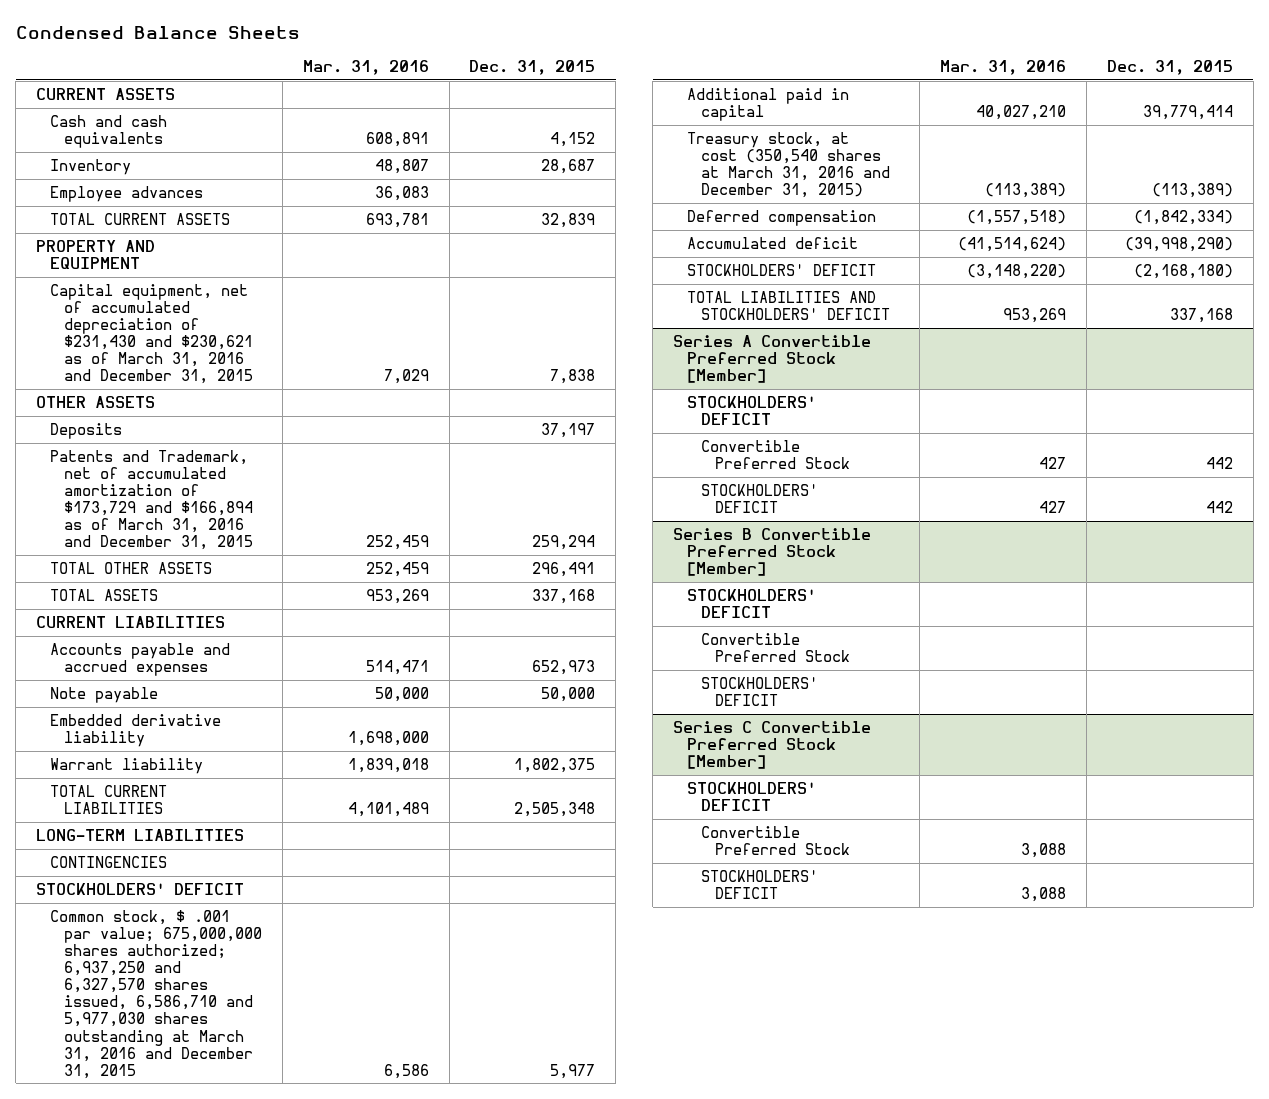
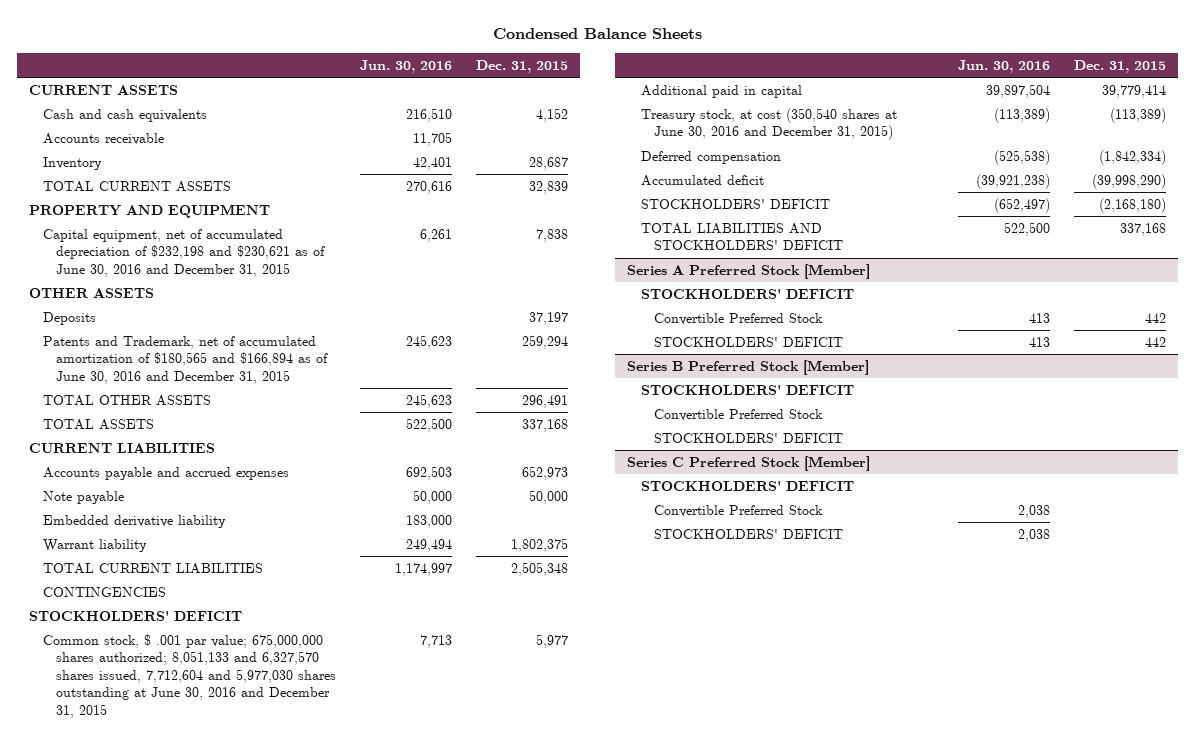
- | Mar. 31, 2016 | Dec. 31, 2015
+ | Jun. 30, 2016 | Dec. 31, 2015
+ Accounts receivable | 11,705 |
- Employee advances | 36,083 |
- Capital equipment, net of accumulated depreciation of $231,430 and $230,621 as of March 31, 2016 and December 31, 2015 | 7,029 | 7,838
+ Capital equipment, net of accumulated depreciation of $232,198 and $230,621 as of June 30, 2016 and December 31, 2015 | 6,261 | 7,838
- Patents and Trademark, net of accumulated amortization of $173,729 and $166,894 as of March 31, 2016 and December 31, 2015 | 252,459 | 259,294
+ Patents and Trademark, net of accumulated amortization of $180,565 and $166,894 as of June 30, 2016 and December 31, 2015 | 245,623 | 259,294
- LONG-TERM LIABILITIES
- Common stock, $ .001 par value; 675,000,000 shares authorized; 6,937,250 and 6,327,570 shares issued, 6,586,710 and 5,977,030 shares outstanding at March 31, 2016 and December 31, 2015 | 6,586 | 5,977
+ Common stock, $ .001 par value; 675,000,000 shares authorized; 8,051,133 and 6,327,570 shares issued, 7,712,604 and 5,977,030 shares outstanding at June 30, 2016 and December 31, 2015 | 7,713 | 5,977
- Treasury stock, at cost (350,540 shares at March 31, 2016 and December 31, 2015) | (113,389) | (113,389)
+ Treasury stock, at cost (350,540 shares at June 30, 2016 and December 31, 2015) | (113,389) | (113,389)
- Series A Convertible Preferred Stock [Member]
+ Series A Preferred Stock [Member]
- Series B Convertible Preferred Stock [Member]
+ Series B Preferred Stock [Member]
- Series C Convertible Preferred Stock [Member]
+ Series C Preferred Stock [Member]

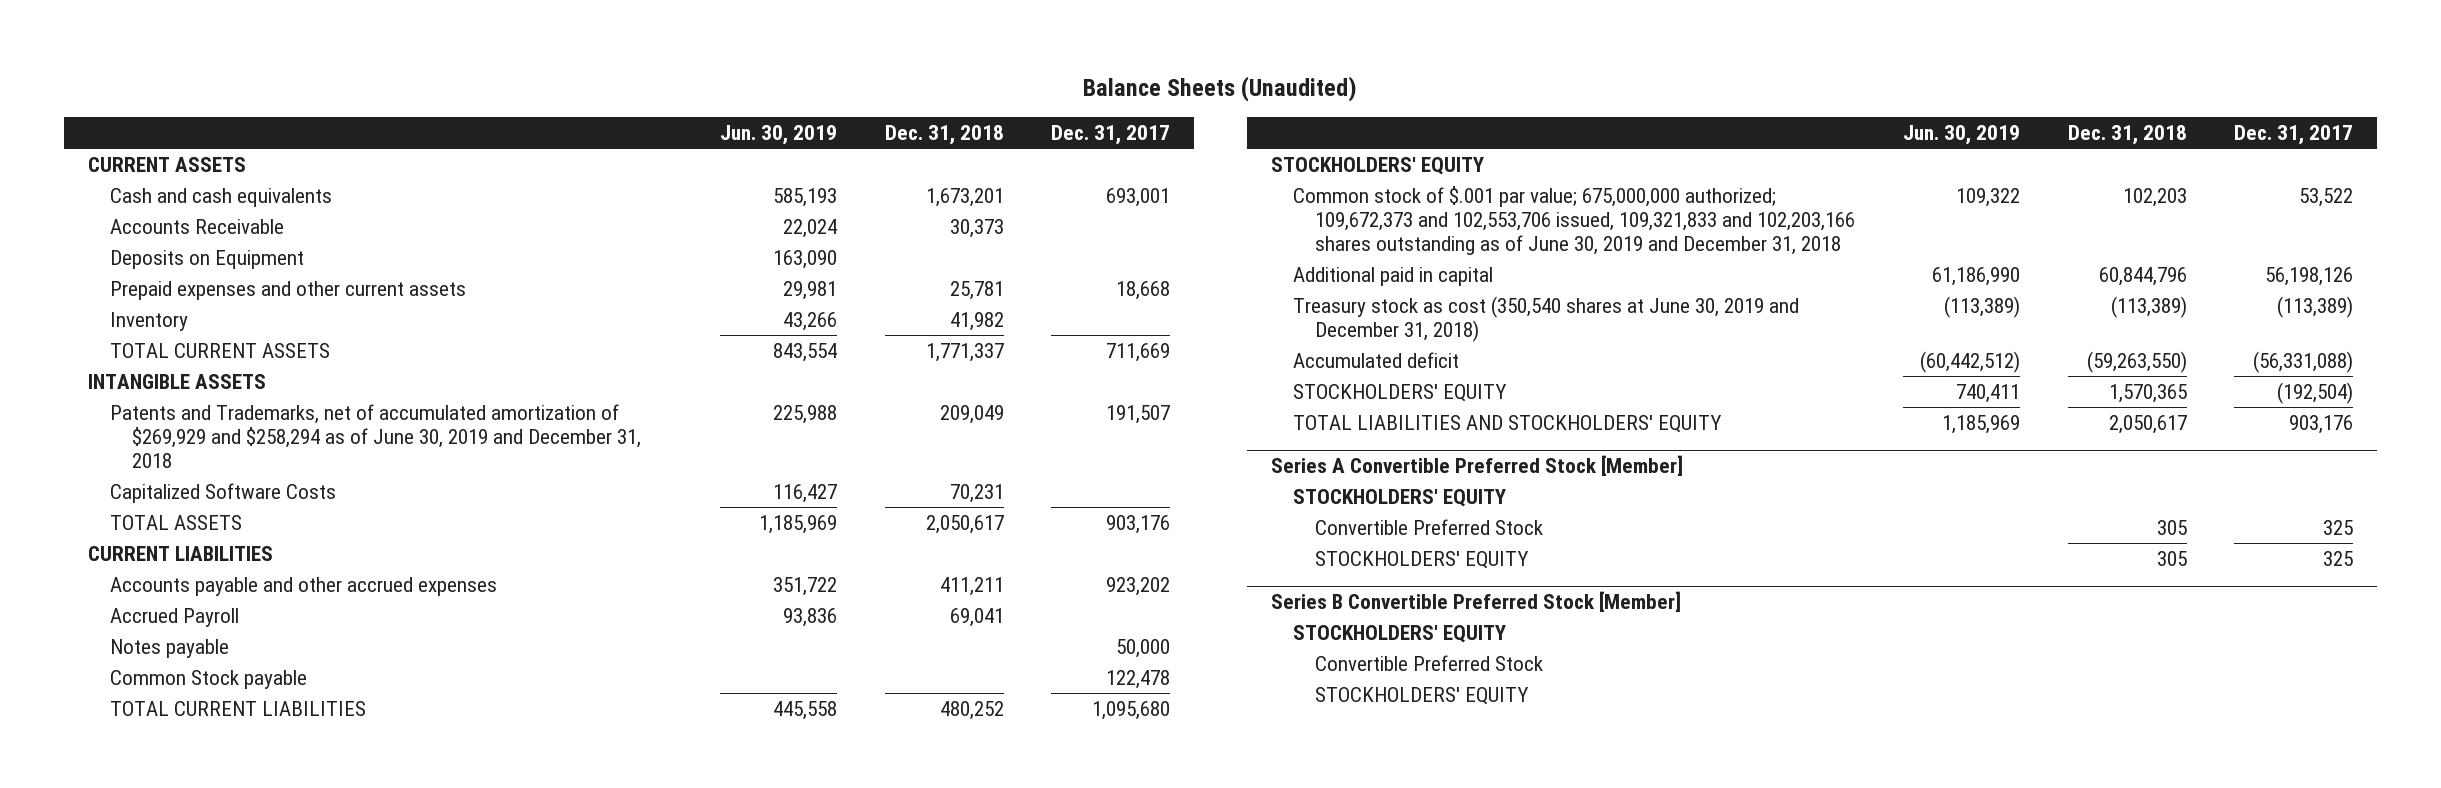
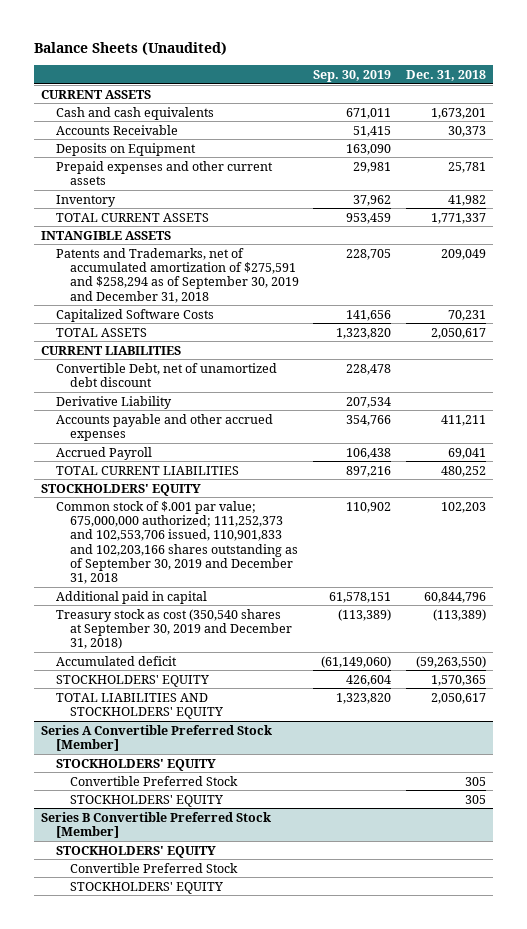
- | Jun. 30, 2019 | Dec. 31, 2018 | Dec. 31, 2017
+ | Sep. 30, 2019 | Dec. 31, 2018
- Patents and Trademarks, net of accumulated amortization of $269,929 and $258,294 as of June 30, 2019 and December 31, 2018 | 225,988 | 209,049 | 191,507
+ Patents and Trademarks, net of accumulated amortization of $275,591 and $258,294 as of September 30, 2019 and December 31, 2018 | 228,705 | 209,049
+ Convertible Debt, net of unamortized debt discount | 228,478 |
+ Derivative Liability | 207,534 |
- Notes payable | | | 50,000
- Common Stock payable | | | 122,478
- Common stock of $.001 par value; 675,000,000 authorized; 109,672,373 and 102,553,706 issued, 109,321,833 and 102,203,166 shares outstanding as of June 30, 2019 and December 31, 2018 | 109,322 | 102,203 | 53,522
+ Common stock of $.001 par value; 675,000,000 authorized; 111,252,373 and 102,553,706 issued, 110,901,833 and 102,203,166 shares outstanding as of September 30, 2019 and December 31, 2018 | 110,902 | 102,203
- Treasury stock as cost (350,540 shares at June 30, 2019 and December 31, 2018) | (113,389) | (113,389) | (113,389)
+ Treasury stock as cost (350,540 shares at September 30, 2019 and December 31, 2018) | (113,389) | (113,389)

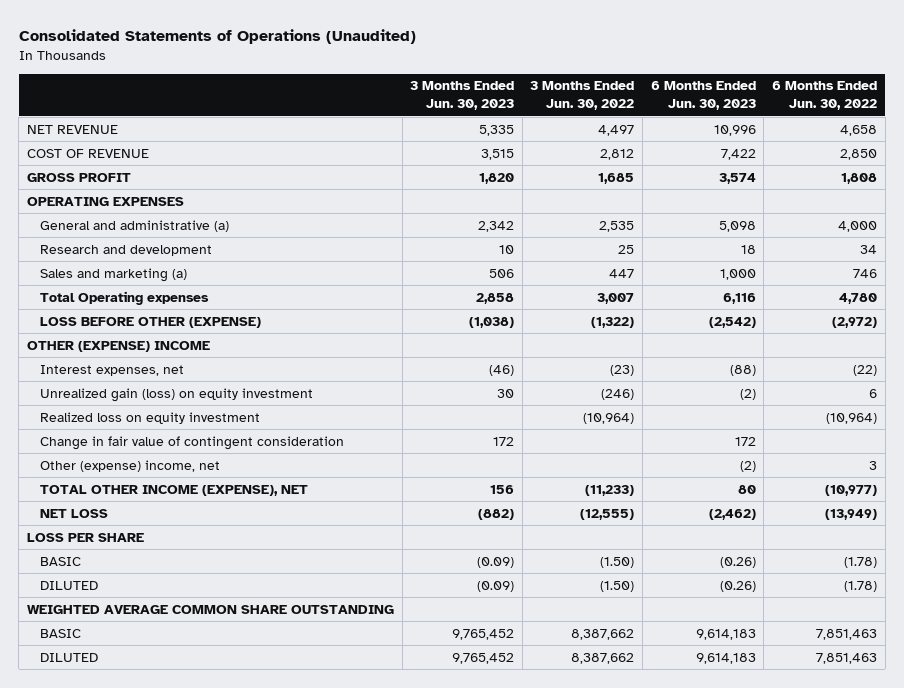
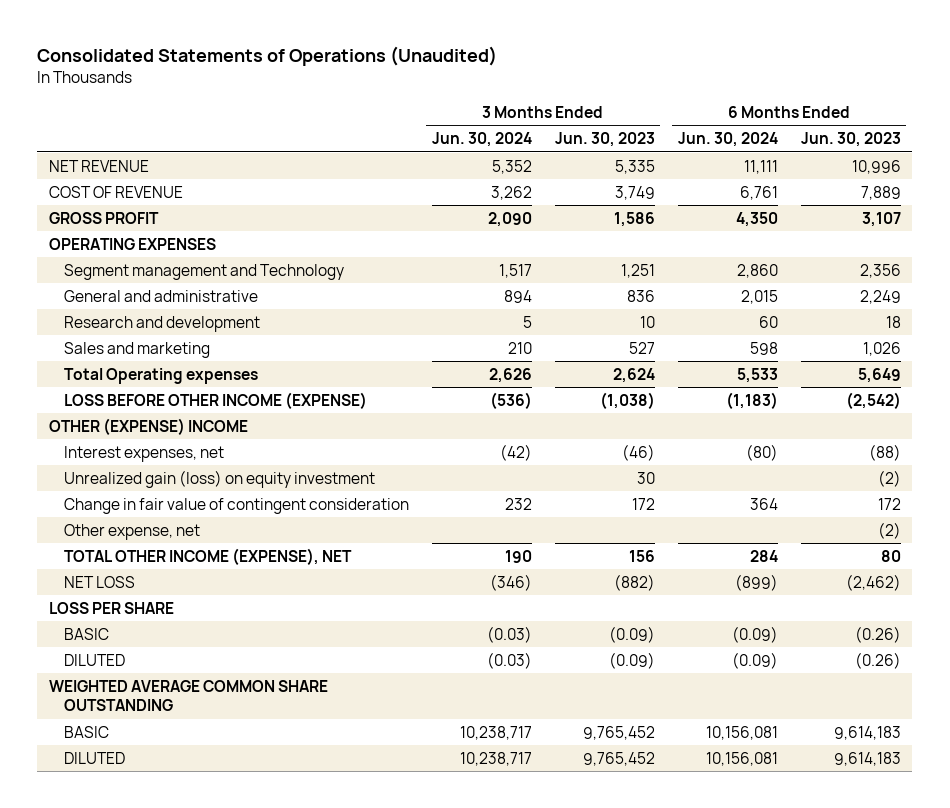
- | 3 Months Ended Jun. 30, 2023 | 3 Months Ended Jun. 30, 2022 | 6 Months Ended Jun. 30, 2023 | 6 Months Ended Jun. 30, 2022
+ | 3 Months Ended Jun. 30, 2024 | 3 Months Ended Jun. 30, 2023 | 6 Months Ended Jun. 30, 2024 | 6 Months Ended Jun. 30, 2023
- COST OF REVENUE | 3,515 | 2,812 | 7,422 | 2,850
- GROSS PROFIT | 1,820 | 1,685 | 3,574 | 1,808
+ COST OF REVENUE | 3,262 | 3,749 | 6,761 | 7,889
+ GROSS PROFIT | 2,090 | 1,586 | 4,350 | 3,107
- General and administrative (a) | 2,342 | 2,535 | 5,098 | 4,000
+ Segment management and Technology | 1,517 | 1,251 | 2,860 | 2,356
+ General and administrative | 894 | 836 | 2,015 | 2,249
- Sales and marketing (a) | 506 | 447 | 1,000 | 746
- Total Operating expenses | 2,858 | 3,007 | 6,116 | 4,780
- LOSS BEFORE OTHER (EXPENSE) | (1,038) | (1,322) | (2,542) | (2,972)
+ Sales and marketing | 210 | 527 | 598 | 1,026
+ Total Operating expenses | 2,626 | 2,624 | 5,533 | 5,649
+ LOSS BEFORE OTHER INCOME (EXPENSE) | (536) | (1,038) | (1,183) | (2,542)
- Realized loss on equity investment | | (10,964) | | (10,964)
- Other (expense) income, net | | | (2) | 3
+ Other expense, net | | | | (2)

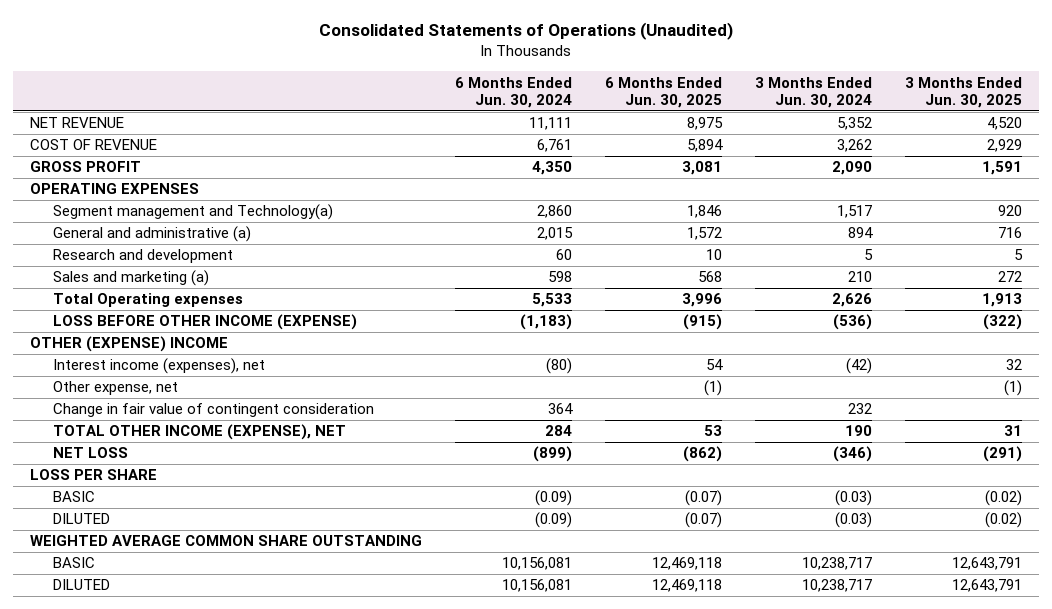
- | 3 Months Ended Jun. 30, 2024 | 3 Months Ended Jun. 30, 2023 | 6 Months Ended Jun. 30, 2024 | 6 Months Ended Jun. 30, 2023
+ | 6 Months Ended Jun. 30, 2024 | 6 Months Ended Jun. 30, 2025 | 3 Months Ended Jun. 30, 2024 | 3 Months Ended Jun. 30, 2025
- Segment management and Technology | 1,517 | 1,251 | 2,860 | 2,356
- General and administrative | 894 | 836 | 2,015 | 2,249
+ Segment management and Technology(a) | 2,860 | 1,846 | 1,517 | 920
+ General and administrative (a) | 2,015 | 1,572 | 894 | 716
- Sales and marketing | 210 | 527 | 598 | 1,026
+ Sales and marketing (a) | 598 | 568 | 210 | 272
- Interest expenses, net | (42) | (46) | (80) | (88)
- Unrealized gain (loss) on equity investment | | 30 | | (2)
+ Interest income (expenses), net | (80) | 54 | (42) | 32
moved down: Change in fair value of contingent consideration | 364 | | 232 |

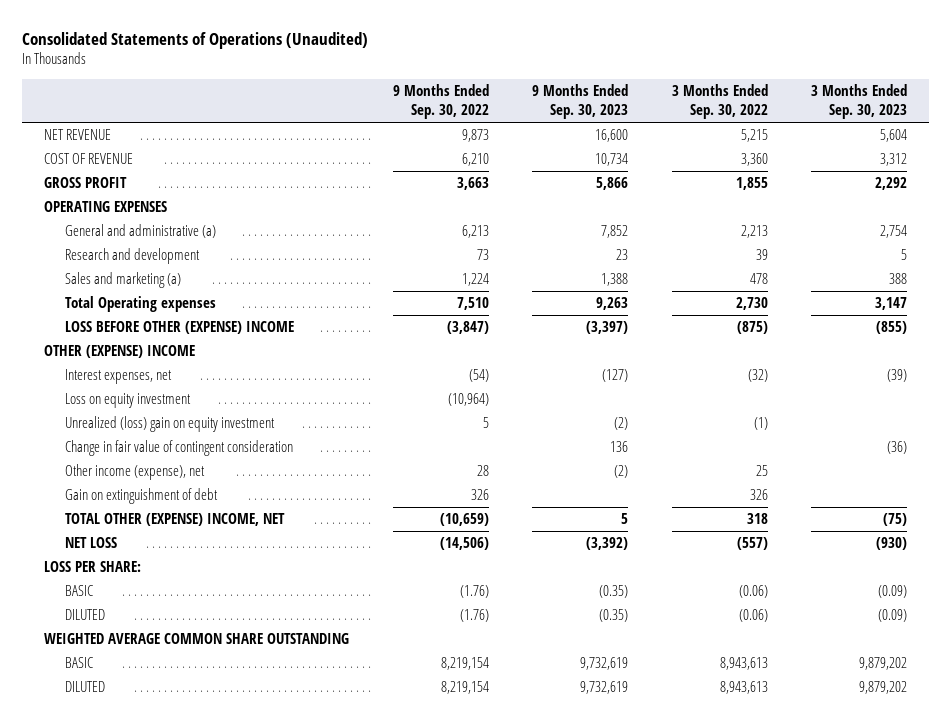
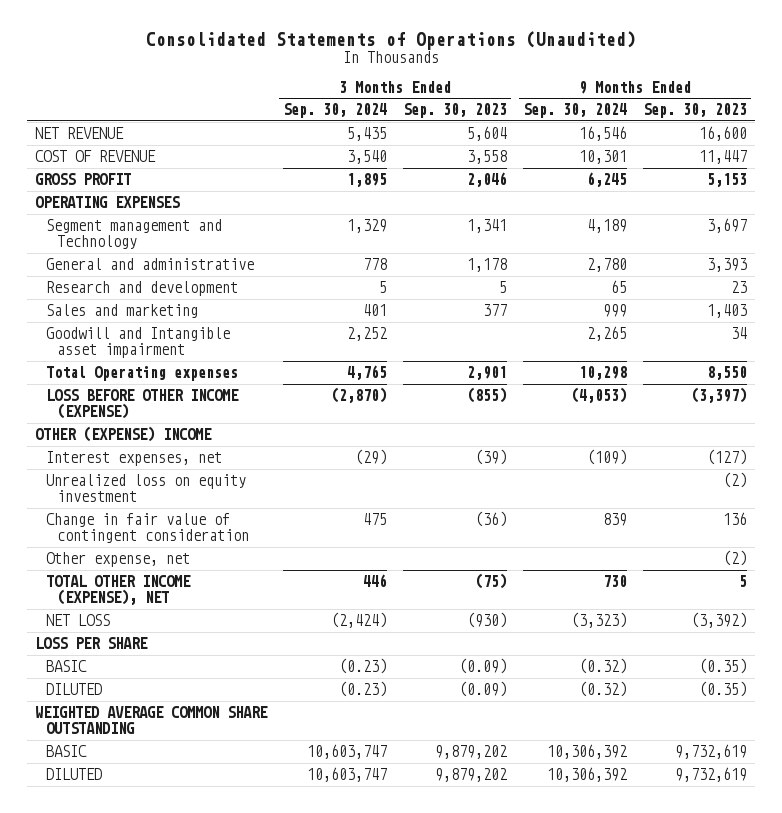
- | 9 Months Ended Sep. 30, 2022 | 9 Months Ended Sep. 30, 2023 | 3 Months Ended Sep. 30, 2022 | 3 Months Ended Sep. 30, 2023
+ | 3 Months Ended Sep. 30, 2024 | 3 Months Ended Sep. 30, 2023 | 9 Months Ended Sep. 30, 2024 | 9 Months Ended Sep. 30, 2023
- COST OF REVENUE | 6,210 | 10,734 | 3,360 | 3,312
- GROSS PROFIT | 3,663 | 5,866 | 1,855 | 2,292
+ COST OF REVENUE | 3,540 | 3,558 | 10,301 | 11,447
+ GROSS PROFIT | 1,895 | 2,046 | 6,245 | 5,153
- General and administrative (a) | 6,213 | 7,852 | 2,213 | 2,754
+ Segment management and Technology | 1,329 | 1,341 | 4,189 | 3,697
+ General and administrative | 778 | 1,178 | 2,780 | 3,393
- Sales and marketing (a) | 1,224 | 1,388 | 478 | 388
- Total Operating expenses | 7,510 | 9,263 | 2,730 | 3,147
- LOSS BEFORE OTHER (EXPENSE) INCOME | (3,847) | (3,397) | (875) | (855)
+ Sales and marketing | 401 | 377 | 999 | 1,403
+ Goodwill and Intangible asset impairment | 2,252 | | 2,265 | 34
+ Total Operating expenses | 4,765 | 2,901 | 10,298 | 8,550
+ LOSS BEFORE OTHER INCOME (EXPENSE) | (2,870) | (855) | (4,053) | (3,397)
- Loss on equity investment | (10,964) | | |
- Unrealized (loss) gain on equity investment | 5 | (2) | (1) |
+ Unrealized loss on equity investment | | | | (2)
- Other income (expense), net | 28 | (2) | 25 |
- Gain on extinguishment of debt | 326 | | 326 |
- TOTAL OTHER (EXPENSE) INCOME, NET | (10,659) | 5 | 318 | (75)
+ Other expense, net | | | | (2)
+ TOTAL OTHER INCOME (EXPENSE), NET | 446 | (75) | 730 | 5
- LOSS PER SHARE:
+ LOSS PER SHARE

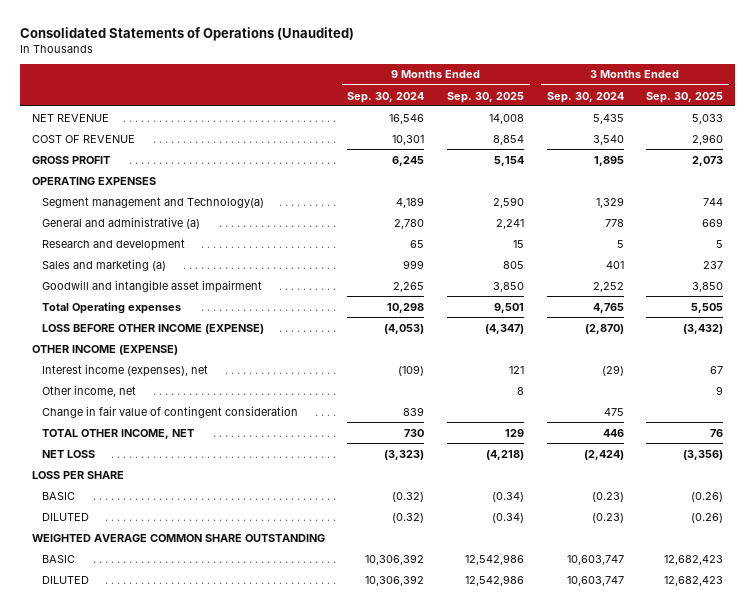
- | 3 Months Ended Sep. 30, 2024 | 3 Months Ended Sep. 30, 2023 | 9 Months Ended Sep. 30, 2024 | 9 Months Ended Sep. 30, 2023
+ | 9 Months Ended Sep. 30, 2024 | 9 Months Ended Sep. 30, 2025 | 3 Months Ended Sep. 30, 2024 | 3 Months Ended Sep. 30, 2025
- Segment management and Technology | 1,329 | 1,341 | 4,189 | 3,697
- General and administrative | 778 | 1,178 | 2,780 | 3,393
+ Segment management and Technology(a) | 4,189 | 2,590 | 1,329 | 744
+ General and administrative (a) | 2,780 | 2,241 | 778 | 669
- Sales and marketing | 401 | 377 | 999 | 1,403
- Goodwill and Intangible asset impairment | 2,252 | | 2,265 | 34
+ Sales and marketing (a) | 999 | 805 | 401 | 237
+ Goodwill and intangible asset impairment | 2,265 | 3,850 | 2,252 | 3,850
- OTHER (EXPENSE) INCOME
- Interest expenses, net | (29) | (39) | (109) | (127)
- Unrealized loss on equity investment | | | | (2)
+ OTHER INCOME (EXPENSE)
+ Interest income (expenses), net | (109) | 121 | (29) | 67
+ Other income, net | | 8 | | 9
- Other expense, net | | | | (2)
- TOTAL OTHER INCOME (EXPENSE), NET | 446 | (75) | 730 | 5
+ TOTAL OTHER INCOME, NET | 730 | 129 | 446 | 76

